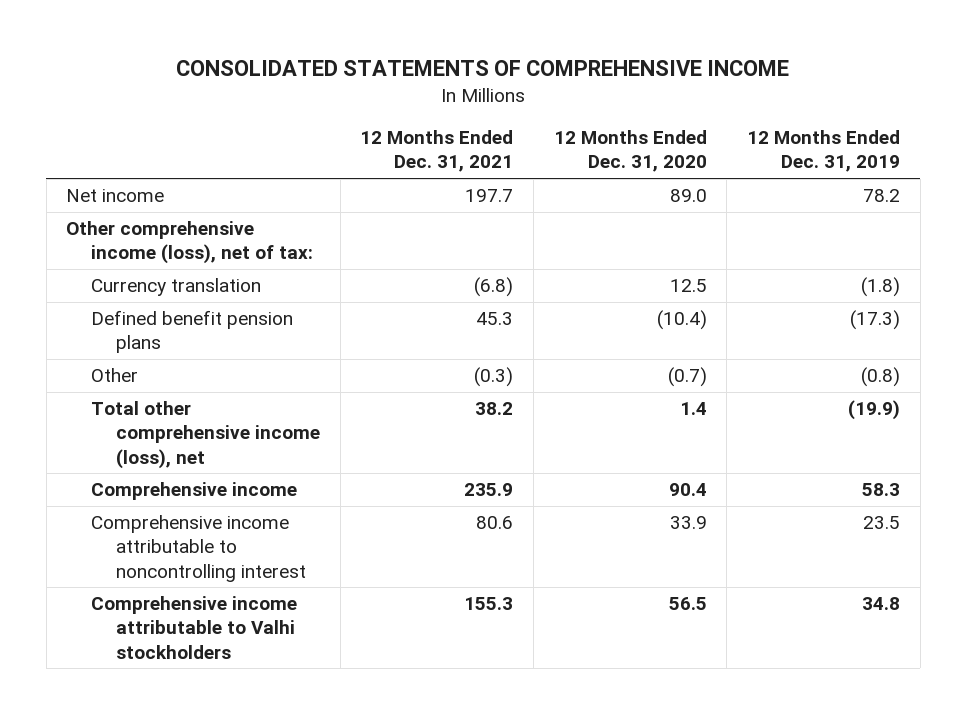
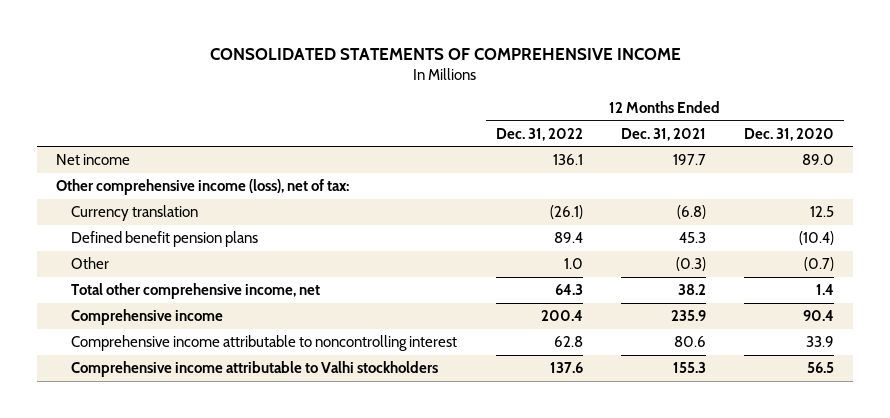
- | 12 Months Ended Dec. 31, 2021 | 12 Months Ended Dec. 31, 2020 | 12 Months Ended Dec. 31, 2019
+ | 12 Months Ended Dec. 31, 2022 | 12 Months Ended Dec. 31, 2021 | 12 Months Ended Dec. 31, 2020
- Total other comprehensive income (loss), net | 38.2 | 1.4 | (19.9)
+ Total other comprehensive income, net | 64.3 | 38.2 | 1.4

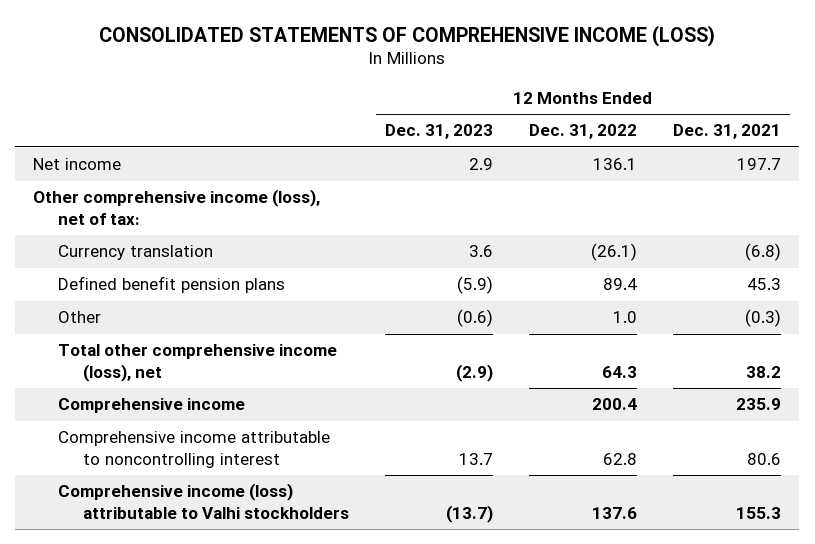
- CONSOLIDATED STATEMENTS OF COMPREHENSIVE INCOME
+ CONSOLIDATED STATEMENTS OF COMPREHENSIVE INCOME (LOSS)
- | 12 Months Ended Dec. 31, 2022 | 12 Months Ended Dec. 31, 2021 | 12 Months Ended Dec. 31, 2020
+ | 12 Months Ended Dec. 31, 2023 | 12 Months Ended Dec. 31, 2022 | 12 Months Ended Dec. 31, 2021
- Total other comprehensive income, net | 64.3 | 38.2 | 1.4
+ Total other comprehensive income (loss), net | (2.9) | 64.3 | 38.2
- Comprehensive income attributable to Valhi stockholders | 137.6 | 155.3 | 56.5
+ Comprehensive income (loss) attributable to Valhi stockholders | (13.7) | 137.6 | 155.3

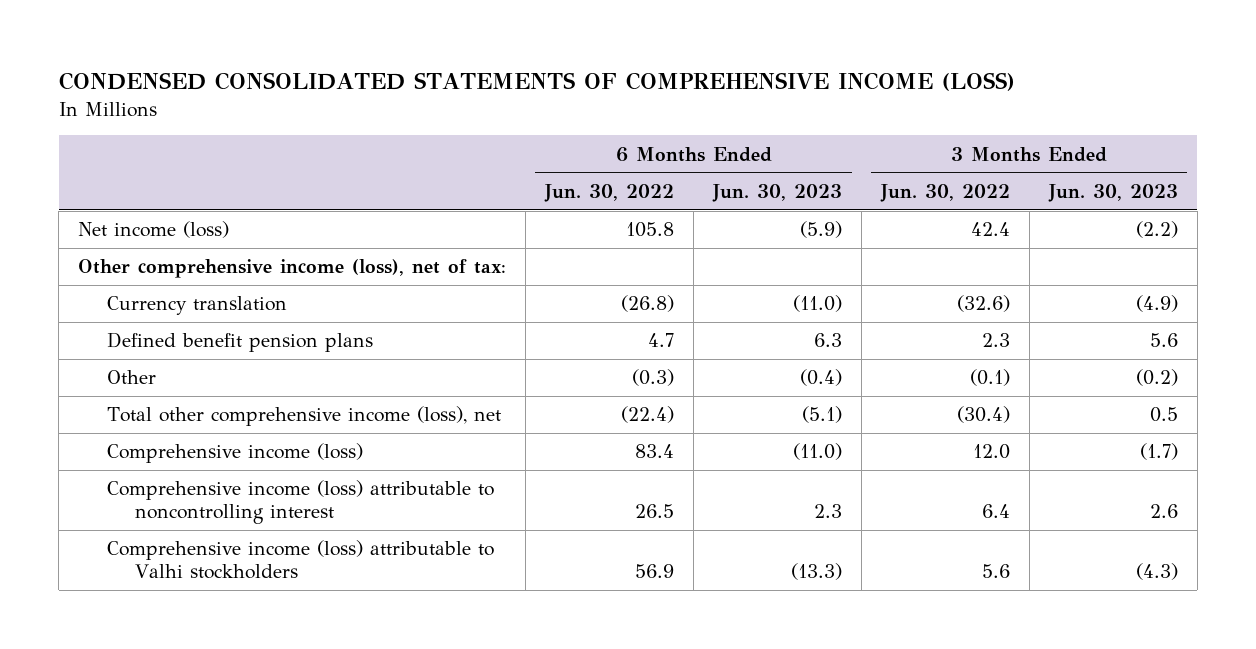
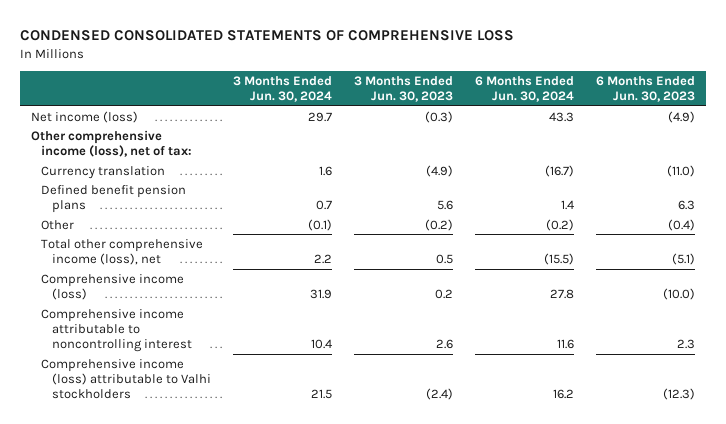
- CONDENSED CONSOLIDATED STATEMENTS OF COMPREHENSIVE INCOME (LOSS)
+ CONDENSED CONSOLIDATED STATEMENTS OF COMPREHENSIVE LOSS
- | 6 Months Ended Jun. 30, 2022 | 6 Months Ended Jun. 30, 2023 | 3 Months Ended Jun. 30, 2022 | 3 Months Ended Jun. 30, 2023
+ | 3 Months Ended Jun. 30, 2024 | 3 Months Ended Jun. 30, 2023 | 6 Months Ended Jun. 30, 2024 | 6 Months Ended Jun. 30, 2023
- Net income (loss) | 105.8 | (5.9) | 42.4 | (2.2)
+ Net income (loss) | 29.7 | (0.3) | 43.3 | (4.9)
- Comprehensive income (loss) | 83.4 | (11.0) | 12.0 | (1.7)
- Comprehensive income (loss) attributable to noncontrolling interest | 26.5 | 2.3 | 6.4 | 2.6
- Comprehensive income (loss) attributable to Valhi stockholders | 56.9 | (13.3) | 5.6 | (4.3)
+ Comprehensive income (loss) | 31.9 | 0.2 | 27.8 | (10.0)
+ Comprehensive income attributable to noncontrolling interest | 10.4 | 2.6 | 11.6 | 2.3
+ Comprehensive income (loss) attributable to Valhi stockholders | 21.5 | (2.4) | 16.2 | (12.3)

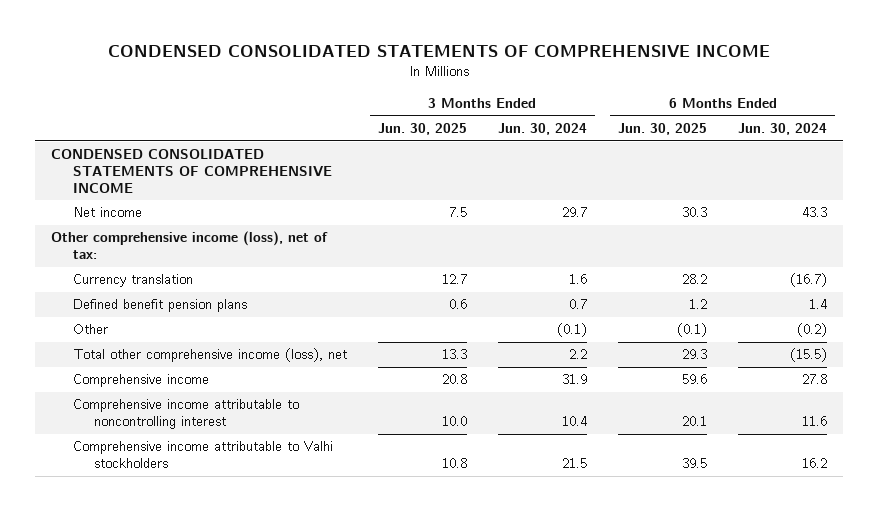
- CONDENSED CONSOLIDATED STATEMENTS OF COMPREHENSIVE LOSS
+ CONDENSED CONSOLIDATED STATEMENTS OF COMPREHENSIVE INCOME
- | 3 Months Ended Jun. 30, 2024 | 3 Months Ended Jun. 30, 2023 | 6 Months Ended Jun. 30, 2024 | 6 Months Ended Jun. 30, 2023
+ | 3 Months Ended Jun. 30, 2025 | 3 Months Ended Jun. 30, 2024 | 6 Months Ended Jun. 30, 2025 | 6 Months Ended Jun. 30, 2024
- Net income (loss) | 29.7 | (0.3) | 43.3 | (4.9)
+ CONDENSED CONSOLIDATED STATEMENTS OF COMPREHENSIVE INCOME
+ Net income | 7.5 | 29.7 | 30.3 | 43.3
- Comprehensive income (loss) | 31.9 | 0.2 | 27.8 | (10.0)
+ Comprehensive income | 20.8 | 31.9 | 59.6 | 27.8
- Comprehensive income (loss) attributable to Valhi stockholders | 21.5 | (2.4) | 16.2 | (12.3)
+ Comprehensive income attributable to Valhi stockholders | 10.8 | 21.5 | 39.5 | 16.2

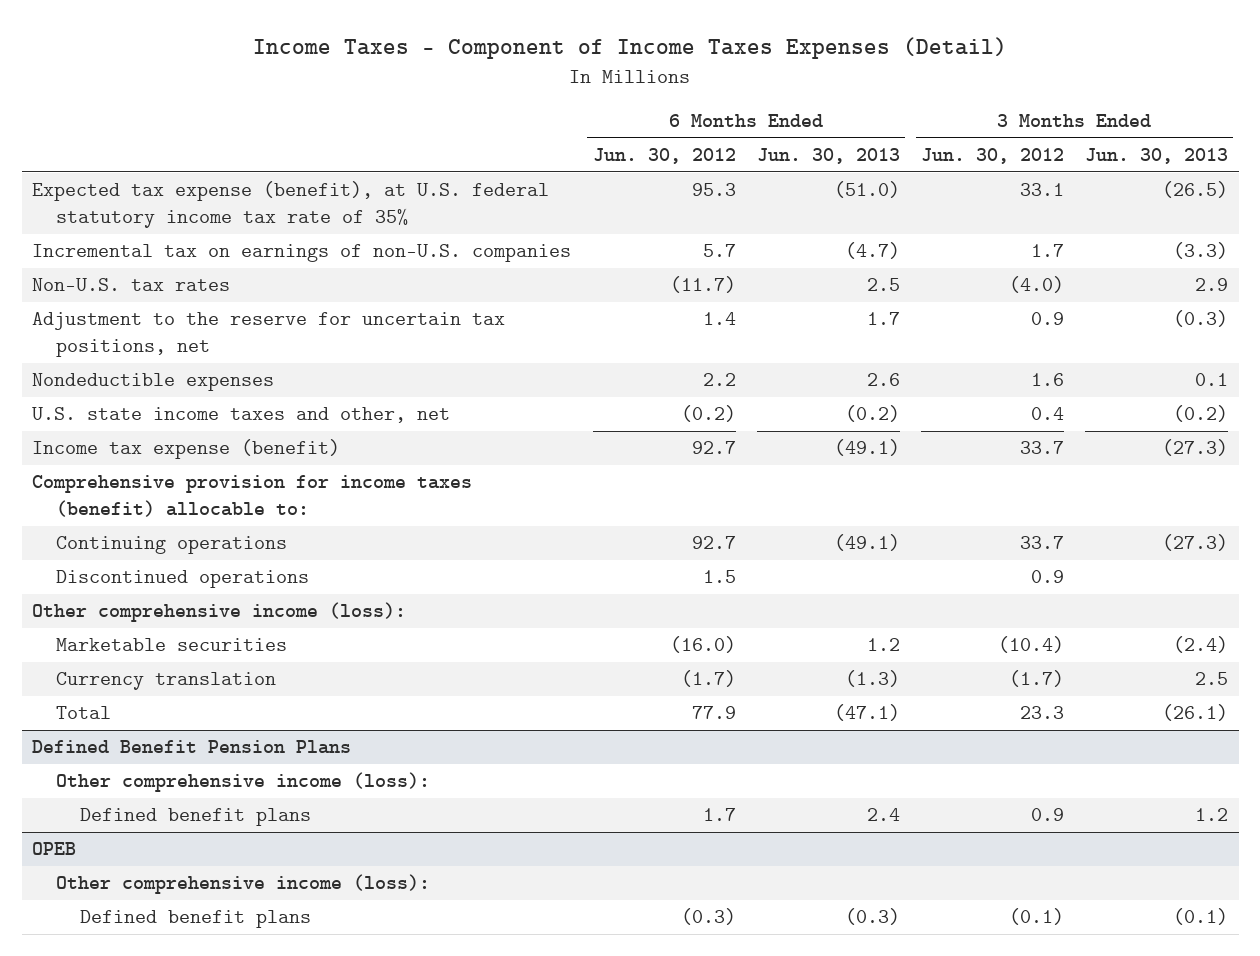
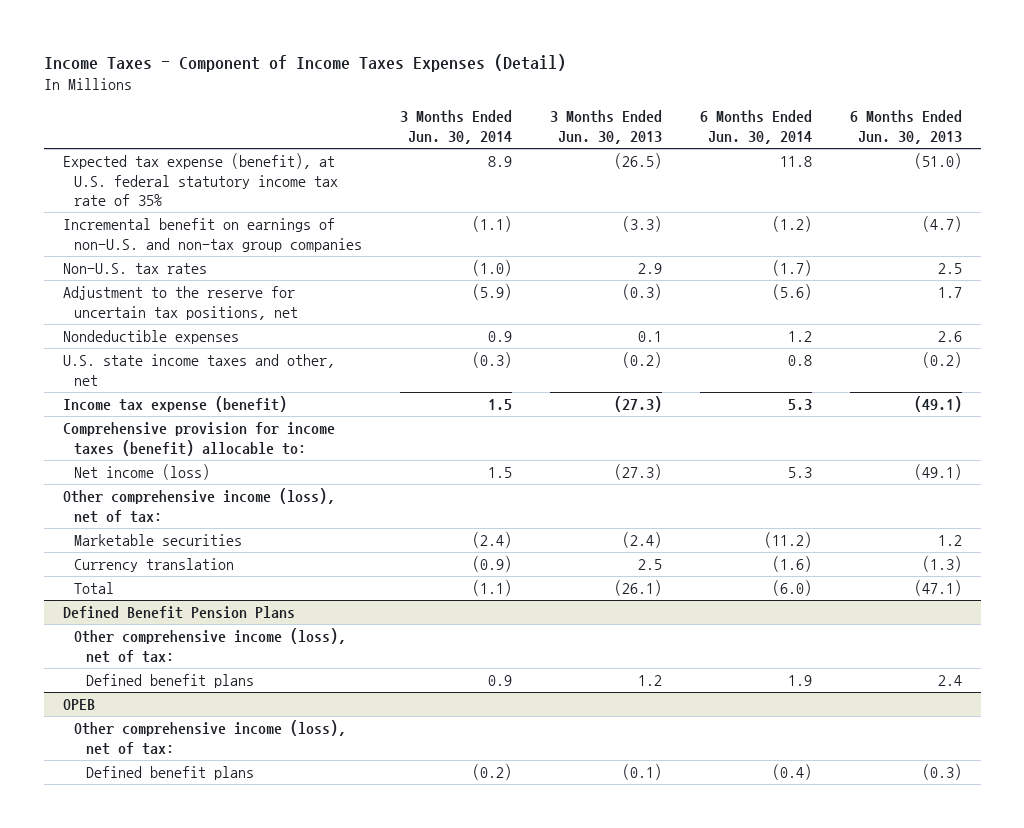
- | 6 Months Ended Jun. 30, 2012 | 6 Months Ended Jun. 30, 2013 | 3 Months Ended Jun. 30, 2012 | 3 Months Ended Jun. 30, 2013
+ | 3 Months Ended Jun. 30, 2014 | 3 Months Ended Jun. 30, 2013 | 6 Months Ended Jun. 30, 2014 | 6 Months Ended Jun. 30, 2013
- Incremental tax on earnings of non-U.S. companies | 5.7 | (4.7) | 1.7 | (3.3)
+ Incremental benefit on earnings of non-U.S. and non-tax group companies | (1.1) | (3.3) | (1.2) | (4.7)
- Continuing operations | 92.7 | (49.1) | 33.7 | (27.3)
- Discontinued operations | 1.5 | | 0.9 |
- Other comprehensive income (loss):
+ Net income (loss) | 1.5 | (27.3) | 5.3 | (49.1)
+ Other comprehensive income (loss), net of tax:
@ Defined Benefit Pension Plans
- Other comprehensive income (loss):
+ Other comprehensive income (loss), net of tax:
@ OPEB
- Other comprehensive income (loss):
+ Other comprehensive income (loss), net of tax:

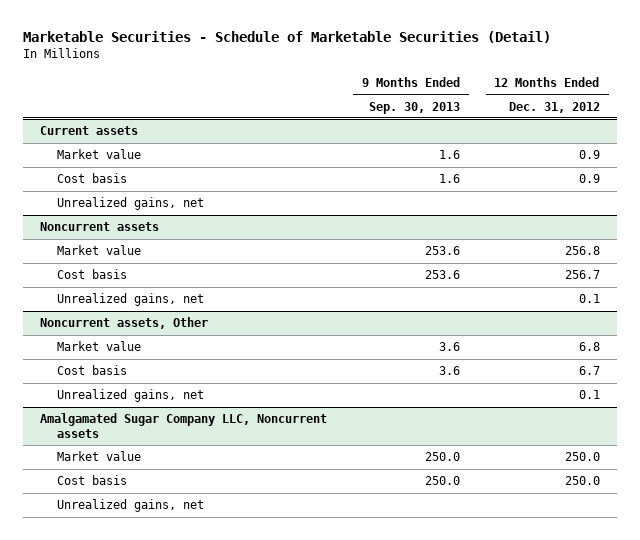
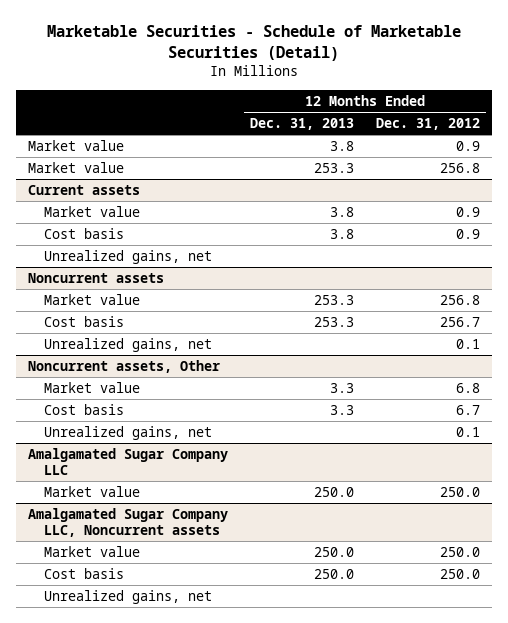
- | 9 Months Ended Sep. 30, 2013 | 12 Months Ended Dec. 31, 2012
+ | 12 Months Ended Dec. 31, 2013 | 12 Months Ended Dec. 31, 2012
+ Market value | 3.8 | 0.9
+ Market value | 253.3 | 256.8
+ Amalgamated Sugar Company LLC
+ Market value | 250.0 | 250.0

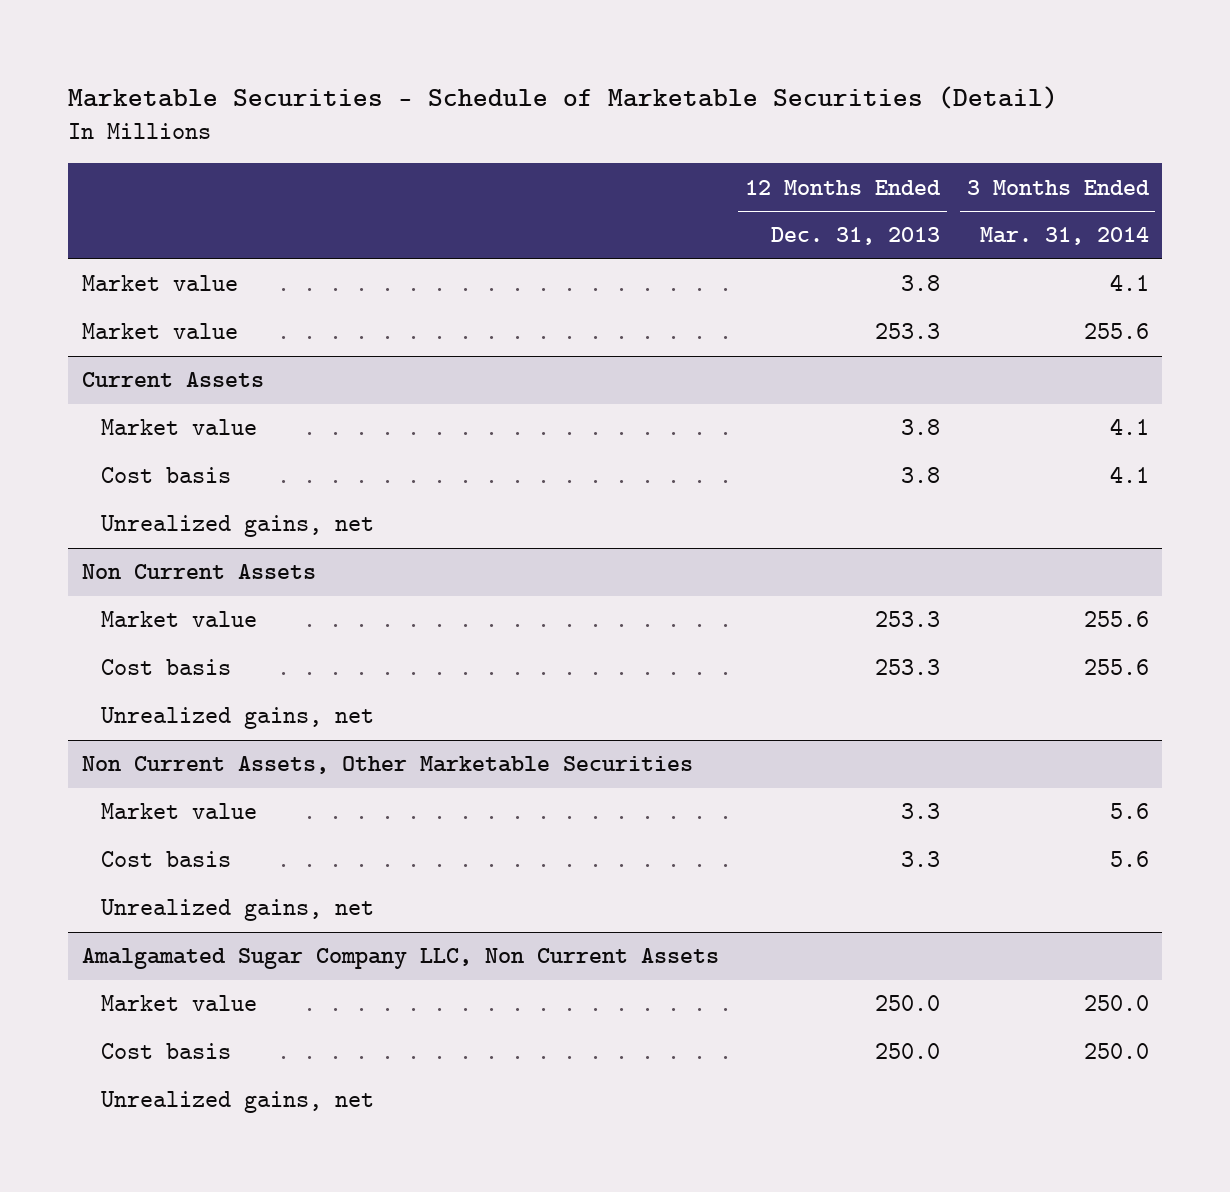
- | 12 Months Ended Dec. 31, 2013 | 12 Months Ended Dec. 31, 2012
+ | 12 Months Ended Dec. 31, 2013 | 3 Months Ended Mar. 31, 2014
- Current assets
+ Current Assets
- Noncurrent assets
+ Non Current Assets
- Noncurrent assets, Other
+ Non Current Assets, Other Marketable Securities
- Amalgamated Sugar Company LLC
- Market value | 250.0 | 250.0
- Amalgamated Sugar Company LLC, Noncurrent assets
+ Amalgamated Sugar Company LLC, Non Current Assets

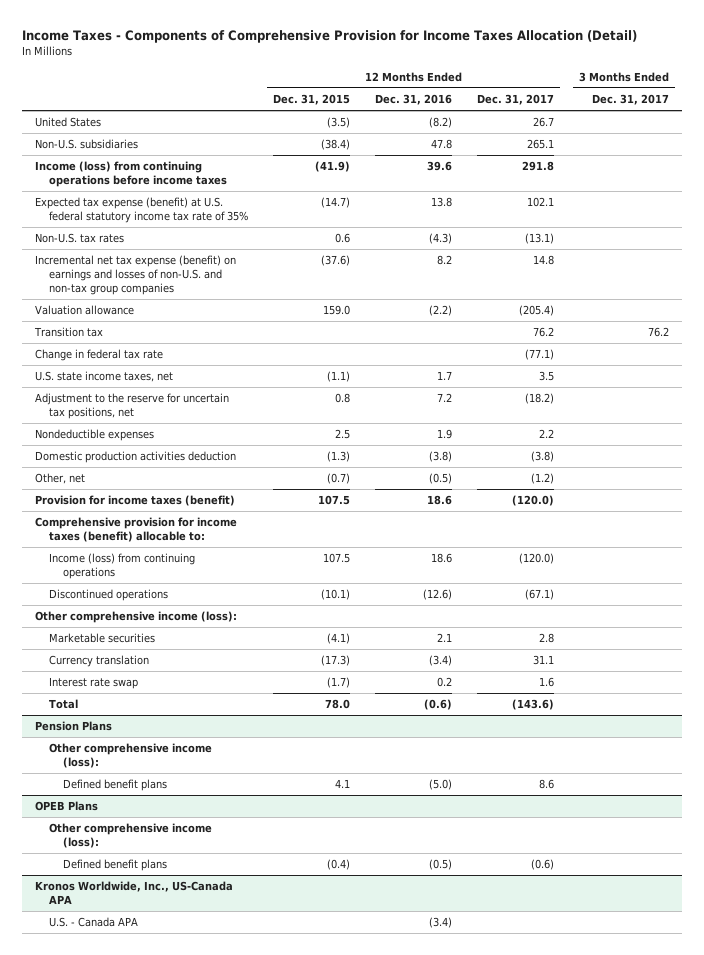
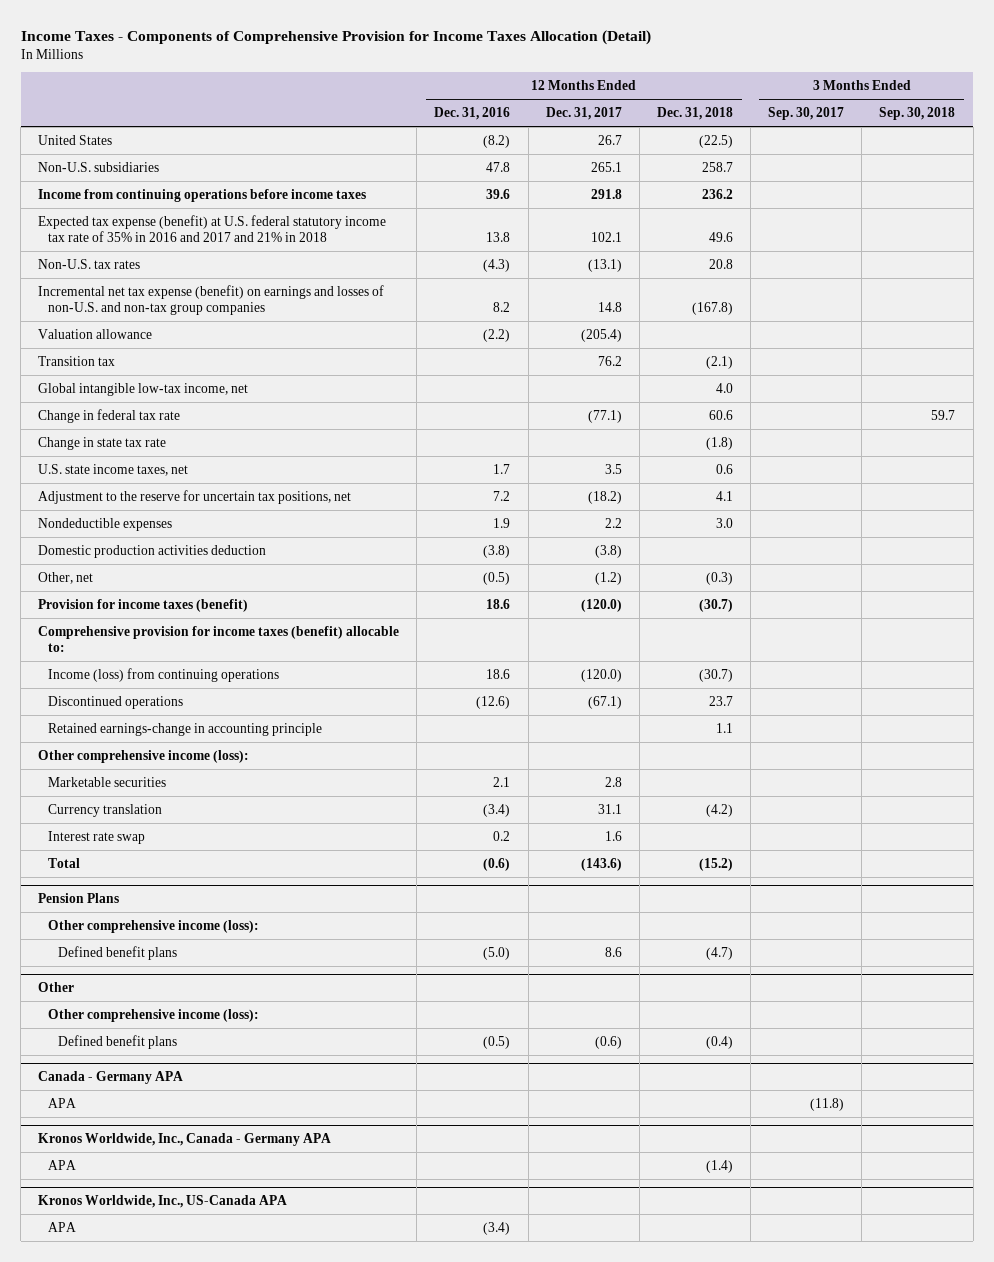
- | 12 Months Ended Dec. 31, 2015 | 12 Months Ended Dec. 31, 2016 | 12 Months Ended Dec. 31, 2017 | 3 Months Ended Dec. 31, 2017
+ | 12 Months Ended Dec. 31, 2016 | 12 Months Ended Dec. 31, 2017 | 12 Months Ended Dec. 31, 2018 | 3 Months Ended Sep. 30, 2017 | 3 Months Ended Sep. 30, 2018
- Income (loss) from continuing operations before income taxes | (41.9) | 39.6 | 291.8 |
- Expected tax expense (benefit) at U.S. federal statutory income tax rate of 35% | (14.7) | 13.8 | 102.1 |
+ Income from continuing operations before income taxes | 39.6 | 291.8 | 236.2 | |
+ Expected tax expense (benefit) at U.S. federal statutory income tax rate of 35% in 2016 and 2017 and 21% in 2018 | 13.8 | 102.1 | 49.6 | |
+ Global intangible low-tax income, net | | | 4.0 | |
+ Change in state tax rate | | | (1.8) | |
+ Retained earnings-change in accounting principle | | | 1.1 | |
- OPEB Plans
+ Other
+ Canada - Germany APA
+ APA | | | | (11.8) |
+ Kronos Worldwide, Inc., Canada - Germany APA
+ APA | | | (1.4) | |
@ Kronos Worldwide, Inc., US-Canada APA
- U.S. - Canada APA | | (3.4) | |
+ APA | (3.4) | | | |

